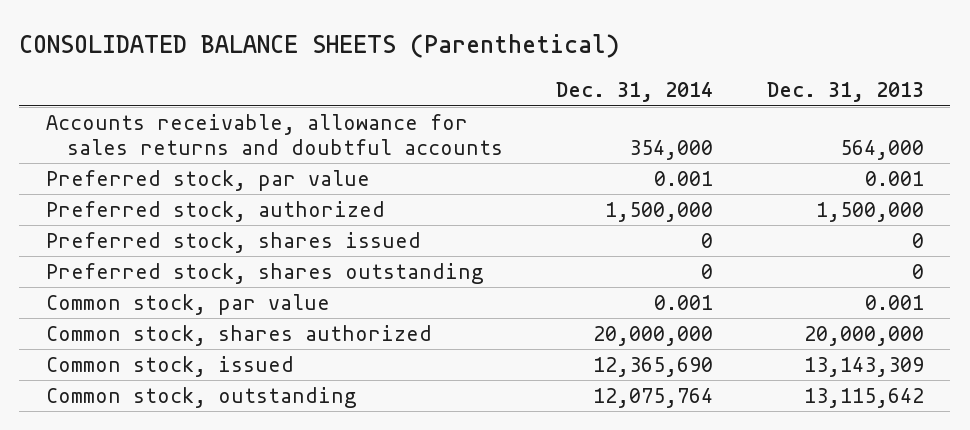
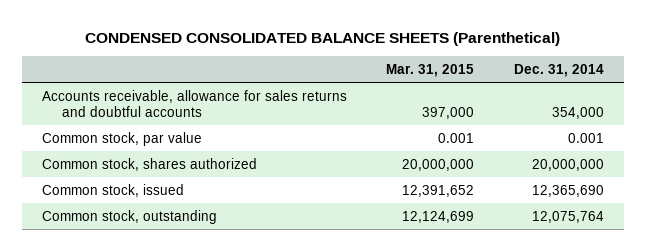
- CONSOLIDATED BALANCE SHEETS (Parenthetical)
+ CONDENSED CONSOLIDATED BALANCE SHEETS (Parenthetical)
- | Dec. 31, 2014 | Dec. 31, 2013
+ | Mar. 31, 2015 | Dec. 31, 2014
- Preferred stock, par value | 0.001 | 0.001
- Preferred stock, authorized | 1,500,000 | 1,500,000
- Preferred stock, shares issued | 0 | 0
- Preferred stock, shares outstanding | 0 | 0

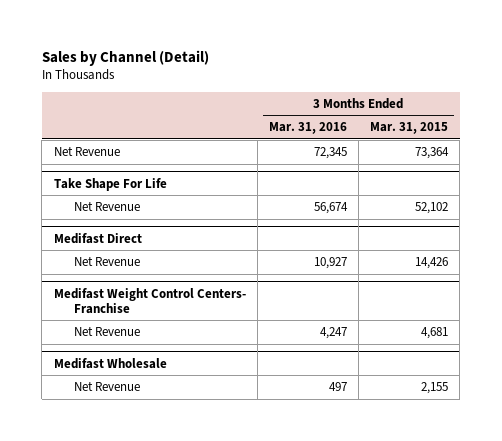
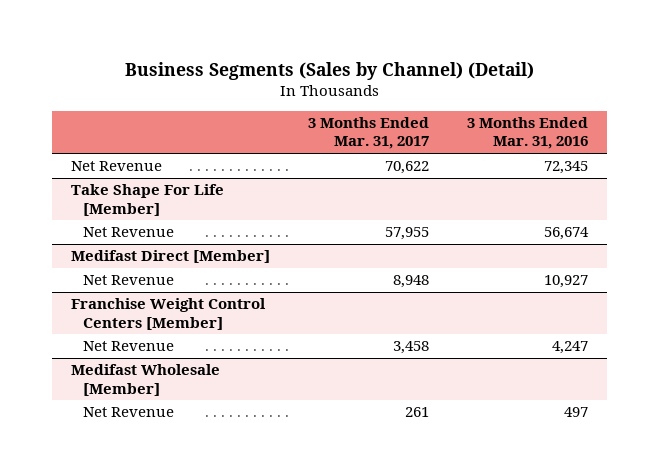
- Sales by Channel (Detail)
+ Business Segments (Sales by Channel) (Detail)
- | 3 Months Ended Mar. 31, 2016 | 3 Months Ended Mar. 31, 2015
+ | 3 Months Ended Mar. 31, 2017 | 3 Months Ended Mar. 31, 2016
- Take Shape For Life
+ Take Shape For Life [Member]
- Medifast Direct
+ Medifast Direct [Member]
- Medifast Weight Control Centers- Franchise
+ Franchise Weight Control Centers [Member]
- Medifast Wholesale
+ Medifast Wholesale [Member]

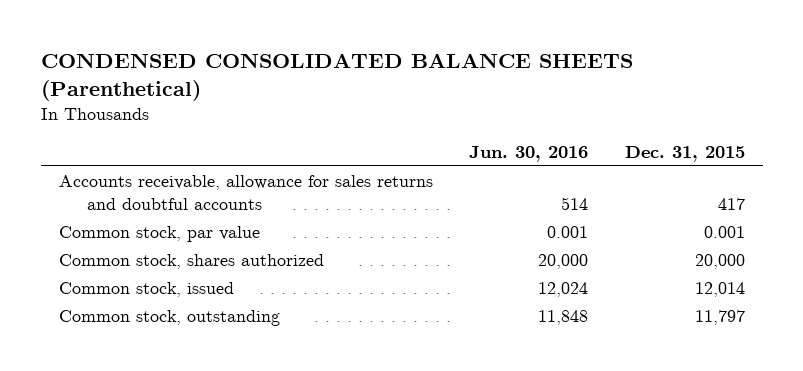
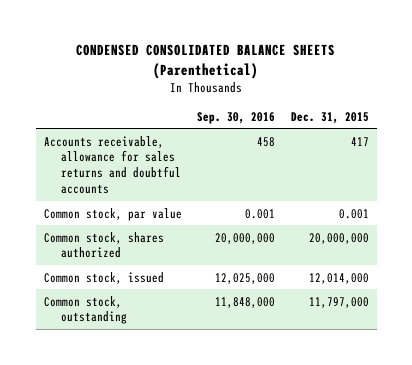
- | Jun. 30, 2016 | Dec. 31, 2015
+ | Sep. 30, 2016 | Dec. 31, 2015
- Common stock, shares authorized | 20,000 | 20,000
- Common stock, issued | 12,024 | 12,014
- Common stock, outstanding | 11,848 | 11,797
+ Common stock, shares authorized | 20,000,000 | 20,000,000
+ Common stock, issued | 12,025,000 | 12,014,000
+ Common stock, outstanding | 11,848,000 | 11,797,000

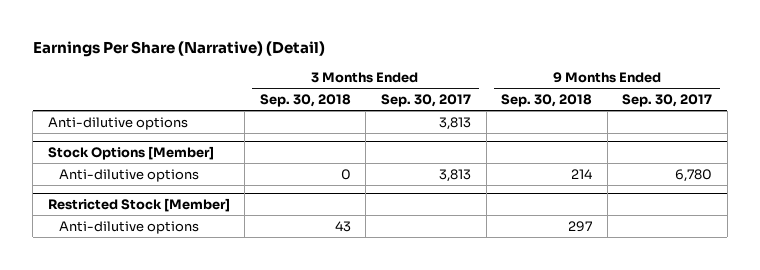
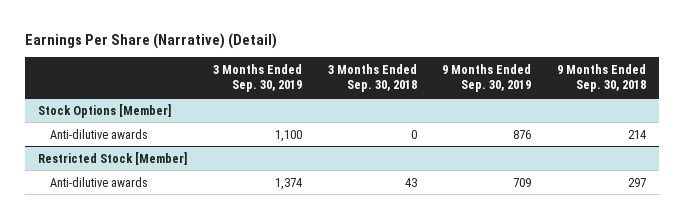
- | 3 Months Ended Sep. 30, 2018 | 3 Months Ended Sep. 30, 2017 | 9 Months Ended Sep. 30, 2018 | 9 Months Ended Sep. 30, 2017
+ | 3 Months Ended Sep. 30, 2019 | 3 Months Ended Sep. 30, 2018 | 9 Months Ended Sep. 30, 2019 | 9 Months Ended Sep. 30, 2018
- Anti-dilutive options | | 3,813 | |
@ Stock Options [Member]
- Anti-dilutive options | 0 | 3,813 | 214 | 6,780
+ Anti-dilutive awards | 1,100 | 0 | 876 | 214
@ Restricted Stock [Member]
- Anti-dilutive options | 43 | | 297 |
+ Anti-dilutive awards | 1,374 | 43 | 709 | 297

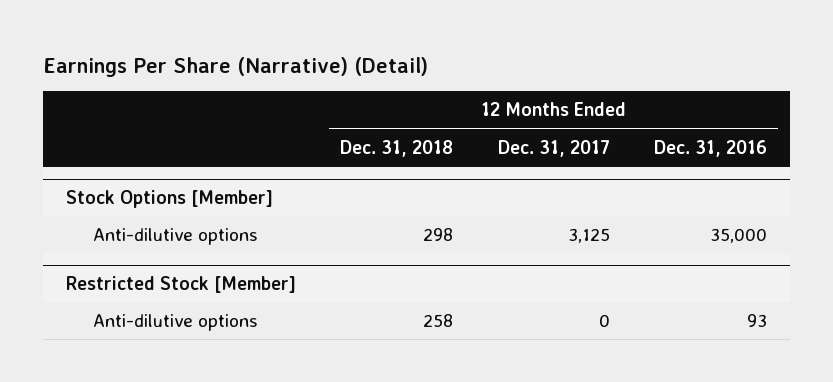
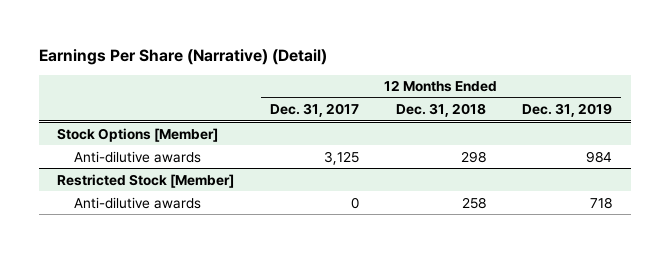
- | 12 Months Ended Dec. 31, 2018 | 12 Months Ended Dec. 31, 2017 | 12 Months Ended Dec. 31, 2016
+ | 12 Months Ended Dec. 31, 2017 | 12 Months Ended Dec. 31, 2018 | 12 Months Ended Dec. 31, 2019
@ Stock Options [Member]
- Anti-dilutive options | 298 | 3,125 | 35,000
+ Anti-dilutive awards | 3,125 | 298 | 984
@ Restricted Stock [Member]
- Anti-dilutive options | 258 | 0 | 93
+ Anti-dilutive awards | 0 | 258 | 718

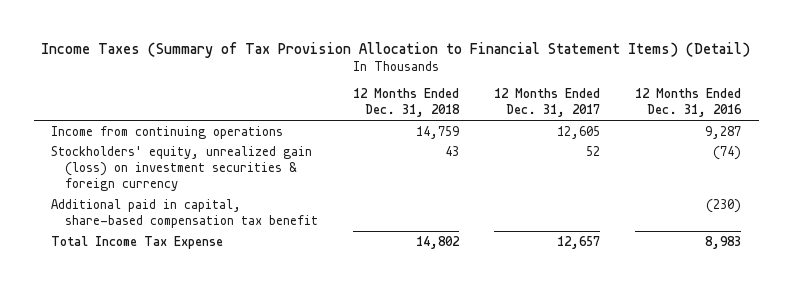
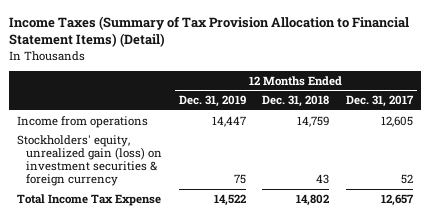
- | 12 Months Ended Dec. 31, 2018 | 12 Months Ended Dec. 31, 2017 | 12 Months Ended Dec. 31, 2016
+ | 12 Months Ended Dec. 31, 2019 | 12 Months Ended Dec. 31, 2018 | 12 Months Ended Dec. 31, 2017
- Income from continuing operations | 14,759 | 12,605 | 9,287
+ Income from operations | 14,447 | 14,759 | 12,605
- Additional paid in capital, share-based compensation tax benefit | | | (230)

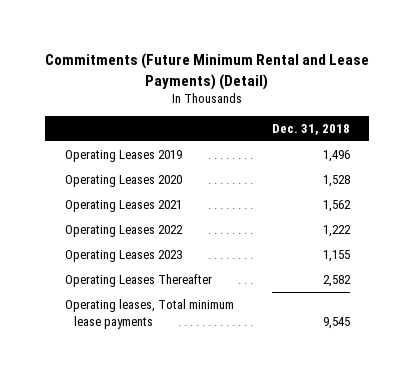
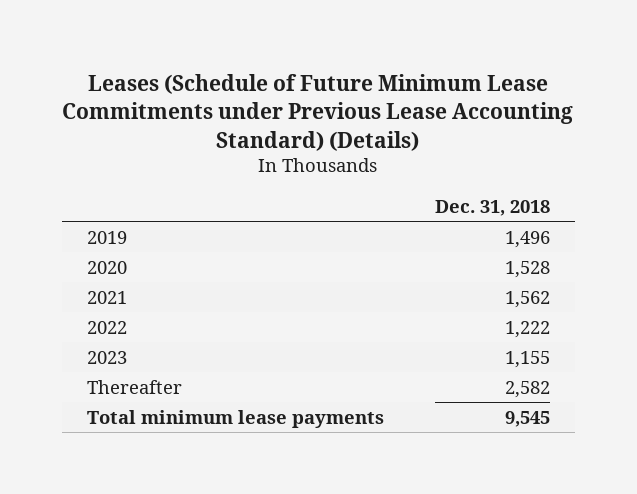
- Commitments (Future Minimum Rental and Lease Payments) (Detail)
+ Leases (Schedule of Future Minimum Lease Commitments under Previous Lease Accounting Standard) (Details)
- Operating Leases 2019 | 1,496
- Operating Leases 2020 | 1,528
- Operating Leases 2021 | 1,562
- Operating Leases 2022 | 1,222
- Operating Leases 2023 | 1,155
- Operating Leases Thereafter | 2,582
- Operating leases, Total minimum lease payments | 9,545
+ 2019 | 1,496
+ 2020 | 1,528
+ 2021 | 1,562
+ 2022 | 1,222
+ 2023 | 1,155
+ Thereafter | 2,582
+ Total minimum lease payments | 9,545

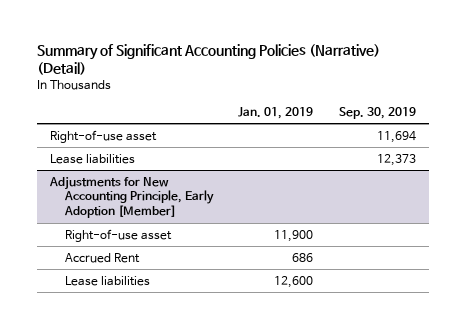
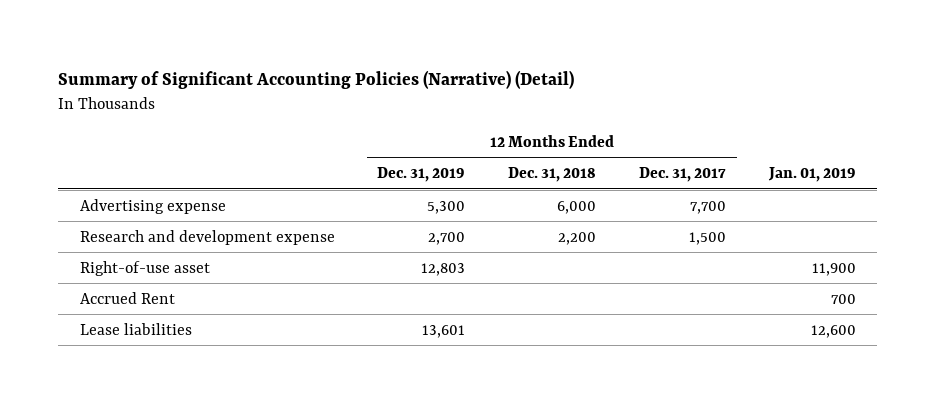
- | Jan. 01, 2019 | Sep. 30, 2019
+ | 12 Months Ended Dec. 31, 2019 | 12 Months Ended Dec. 31, 2018 | 12 Months Ended Dec. 31, 2017 | Jan. 01, 2019
- Right-of-use asset | | 11,694
- Lease liabilities | | 12,373
- Adjustments for New Accounting Principle, Early Adoption [Member]
+ Advertising expense | 5,300 | 6,000 | 7,700 |
+ Research and development expense | 2,700 | 2,200 | 1,500 |
- Accrued Rent | 686 |
+ Accrued Rent | | | | 700

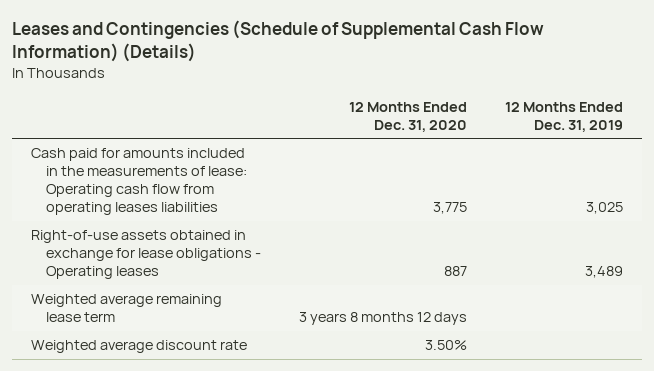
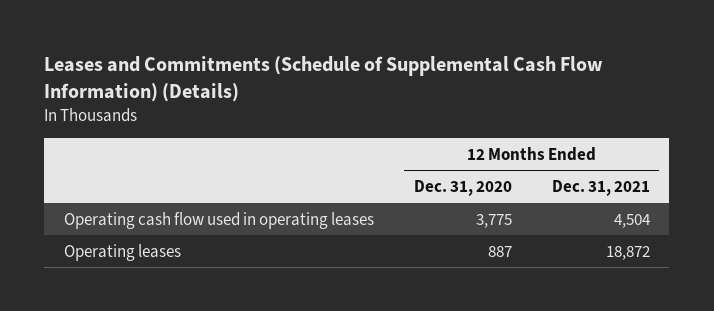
- Leases and Contingencies (Schedule of Supplemental Cash Flow Information) (Details)
+ Leases and Commitments (Schedule of Supplemental Cash Flow Information) (Details)
- | 12 Months Ended Dec. 31, 2020 | 12 Months Ended Dec. 31, 2019
+ | 12 Months Ended Dec. 31, 2020 | 12 Months Ended Dec. 31, 2021
- Cash paid for amounts included in the measurements of lease: Operating cash flow from operating leases liabilities | 3,775 | 3,025
- Right-of-use assets obtained in exchange for lease obligations - Operating leases | 887 | 3,489
- Weighted average remaining lease term | 3 years 8 months 12 days |
- Weighted average discount rate | 3.50% |
+ Operating cash flow used in operating leases | 3,775 | 4,504
+ Operating leases | 887 | 18,872

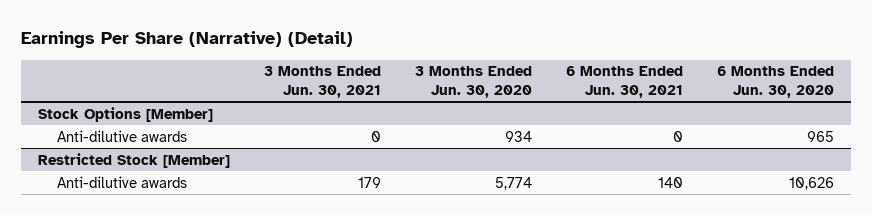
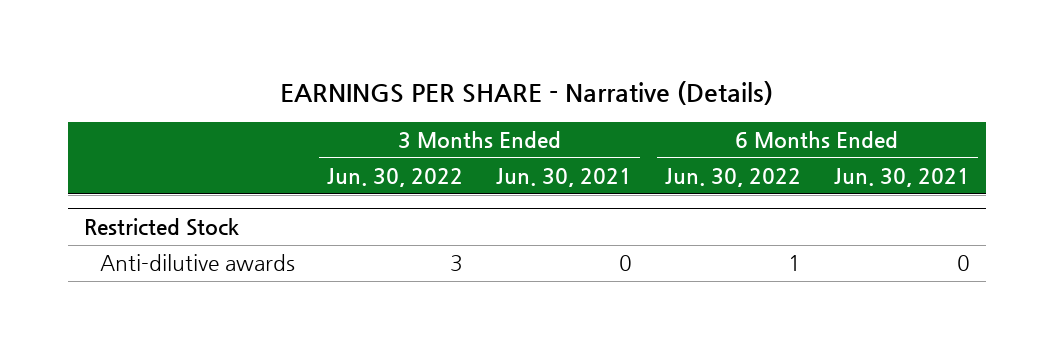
- Earnings Per Share (Narrative) (Detail)
+ EARNINGS PER SHARE - Narrative (Details)
- | 3 Months Ended Jun. 30, 2021 | 3 Months Ended Jun. 30, 2020 | 6 Months Ended Jun. 30, 2021 | 6 Months Ended Jun. 30, 2020
+ | 3 Months Ended Jun. 30, 2022 | 3 Months Ended Jun. 30, 2021 | 6 Months Ended Jun. 30, 2022 | 6 Months Ended Jun. 30, 2021
- Stock Options [Member]
+ Restricted Stock
- Restricted Stock [Member]
- Anti-dilutive awards | 179 | 5,774 | 140 | 10,626

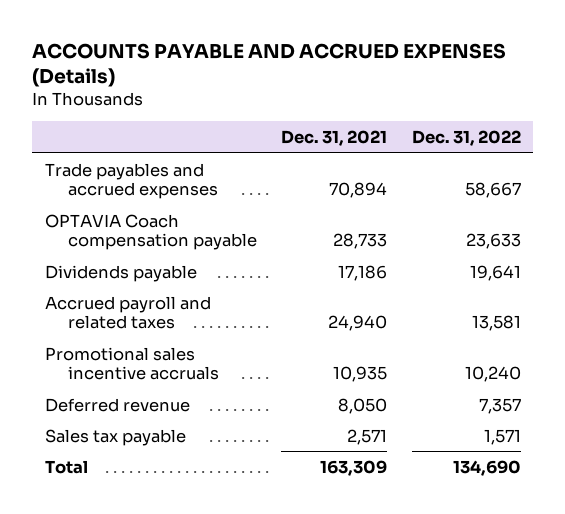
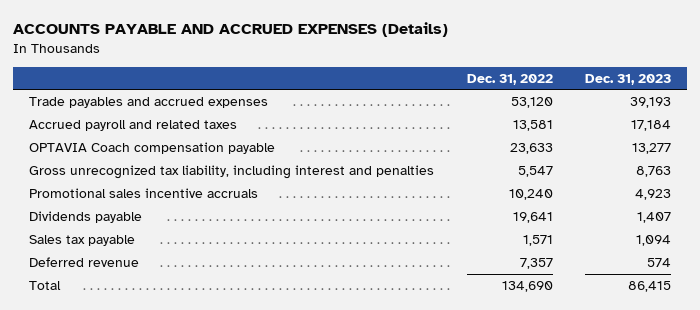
- | Dec. 31, 2021 | Dec. 31, 2022
+ | Dec. 31, 2022 | Dec. 31, 2023
- Trade payables and accrued expenses | 70,894 | 58,667
+ Trade payables and accrued expenses | 53,120 | 39,193
moved down: OPTAVIA Coach compensation payable | 23,633 | 13,277
+ Gross unrecognized tax liability, including interest and penalties | 5,547 | 8,763
moved down: Dividends payable | 19,641 | 1,407
moved down: Deferred revenue | 7,357 | 574

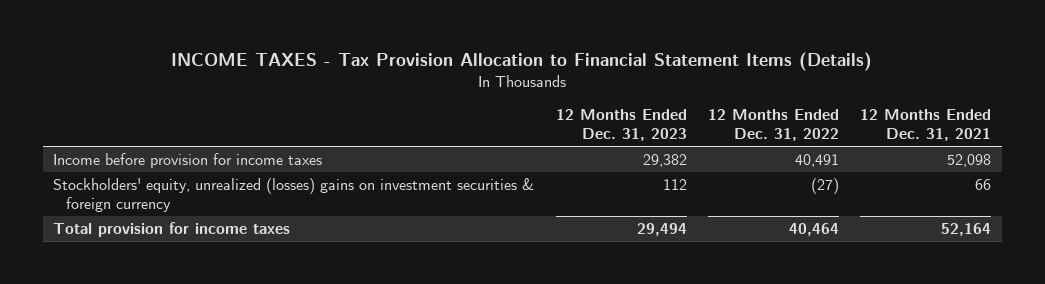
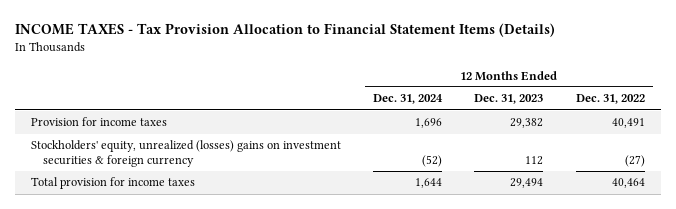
- | 12 Months Ended Dec. 31, 2023 | 12 Months Ended Dec. 31, 2022 | 12 Months Ended Dec. 31, 2021
+ | 12 Months Ended Dec. 31, 2024 | 12 Months Ended Dec. 31, 2023 | 12 Months Ended Dec. 31, 2022
- Income before provision for income taxes | 29,382 | 40,491 | 52,098
+ Provision for income taxes | 1,696 | 29,382 | 40,491

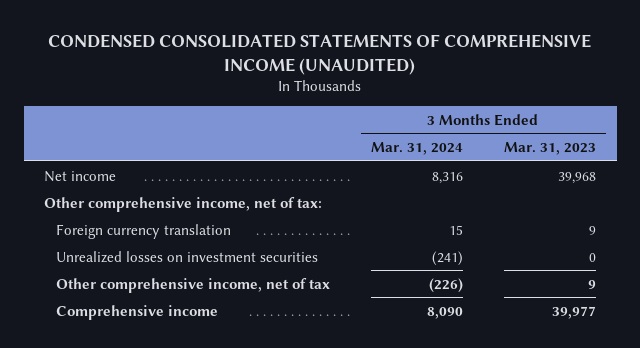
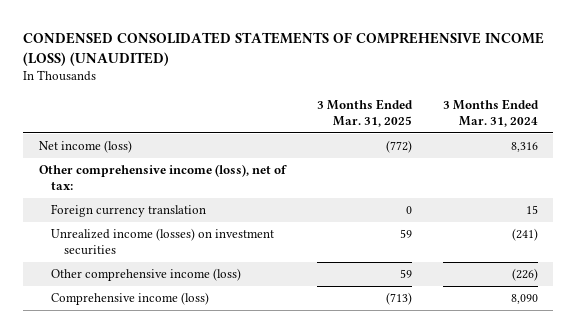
- CONDENSED CONSOLIDATED STATEMENTS OF COMPREHENSIVE INCOME (UNAUDITED)
+ CONDENSED CONSOLIDATED STATEMENTS OF COMPREHENSIVE INCOME (LOSS) (UNAUDITED)
- | 3 Months Ended Mar. 31, 2024 | 3 Months Ended Mar. 31, 2023
+ | 3 Months Ended Mar. 31, 2025 | 3 Months Ended Mar. 31, 2024
- Net income | 8,316 | 39,968
- Other comprehensive income, net of tax:
+ Net income (loss) | (772) | 8,316
+ Other comprehensive income (loss), net of tax:
- Unrealized losses on investment securities | (241) | 0
- Other comprehensive income, net of tax | (226) | 9
- Comprehensive income | 8,090 | 39,977
+ Unrealized income (losses) on investment securities | 59 | (241)
+ Other comprehensive income (loss) | 59 | (226)
+ Comprehensive income (loss) | (713) | 8,090

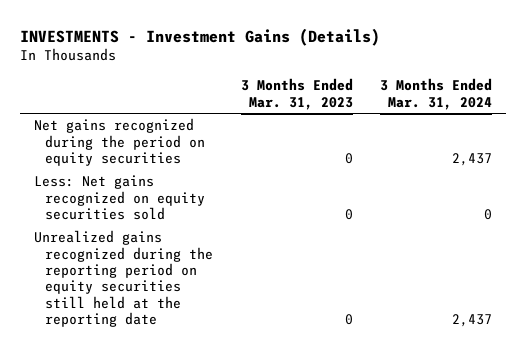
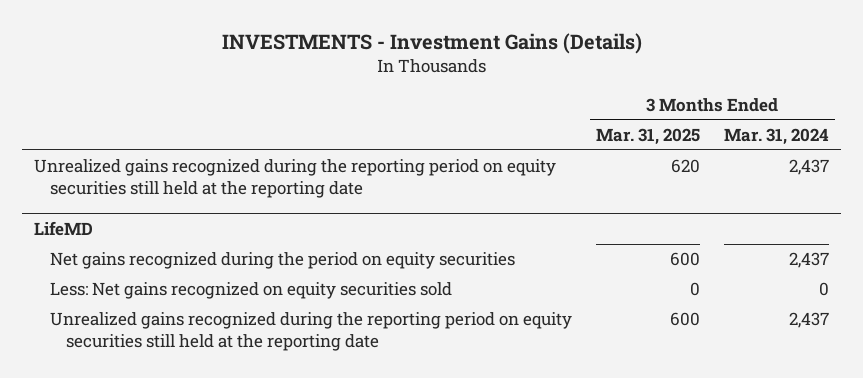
- | 3 Months Ended Mar. 31, 2023 | 3 Months Ended Mar. 31, 2024
+ | 3 Months Ended Mar. 31, 2025 | 3 Months Ended Mar. 31, 2024
+ Unrealized gains recognized during the reporting period on equity securities still held at the reporting date | 620 | 2,437
+ LifeMD

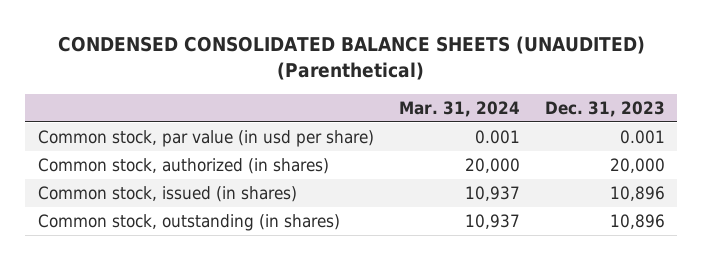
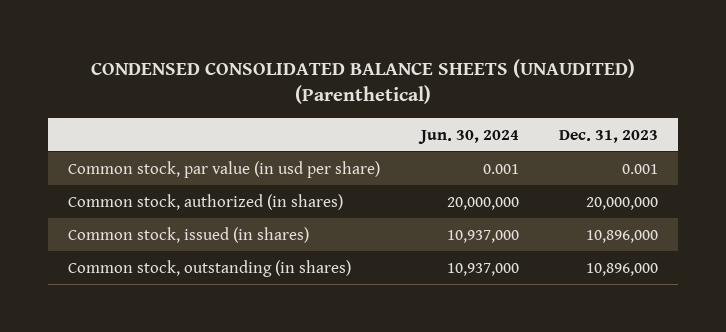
- | Mar. 31, 2024 | Dec. 31, 2023
+ | Jun. 30, 2024 | Dec. 31, 2023
- Common stock, authorized (in shares) | 20,000 | 20,000
- Common stock, issued (in shares) | 10,937 | 10,896
- Common stock, outstanding (in shares) | 10,937 | 10,896
+ Common stock, authorized (in shares) | 20,000,000 | 20,000,000
+ Common stock, issued (in shares) | 10,937,000 | 10,896,000
+ Common stock, outstanding (in shares) | 10,937,000 | 10,896,000

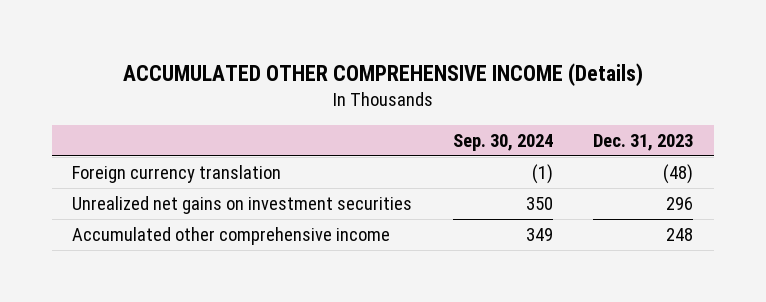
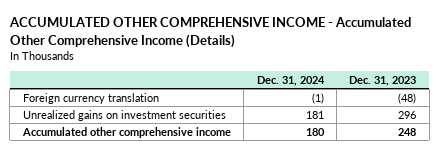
- ACCUMULATED OTHER COMPREHENSIVE INCOME (Details)
+ ACCUMULATED OTHER COMPREHENSIVE INCOME - Accumulated Other Comprehensive Income (Details)
- | Sep. 30, 2024 | Dec. 31, 2023
+ | Dec. 31, 2024 | Dec. 31, 2023
- Unrealized net gains on investment securities | 350 | 296
+ Unrealized gains on investment securities | 181 | 296

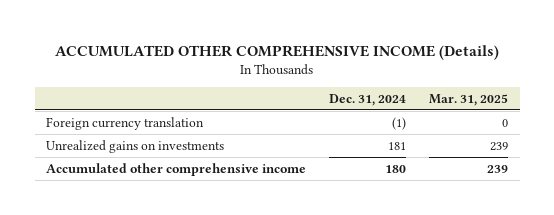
- ACCUMULATED OTHER COMPREHENSIVE INCOME - Accumulated Other Comprehensive Income (Details)
+ ACCUMULATED OTHER COMPREHENSIVE INCOME (Details)
- | Dec. 31, 2024 | Dec. 31, 2023
+ | Dec. 31, 2024 | Mar. 31, 2025
- Unrealized gains on investment securities | 181 | 296
+ Unrealized gains on investments | 181 | 239

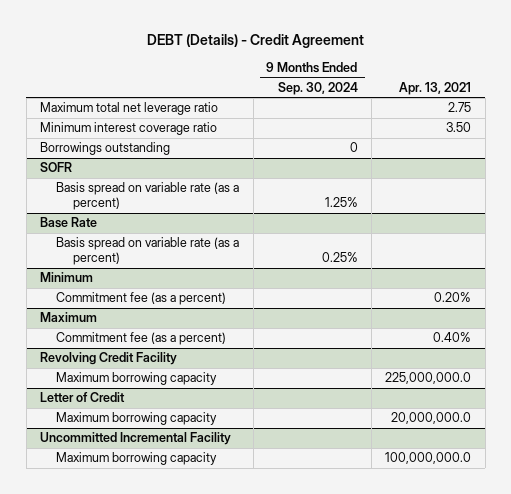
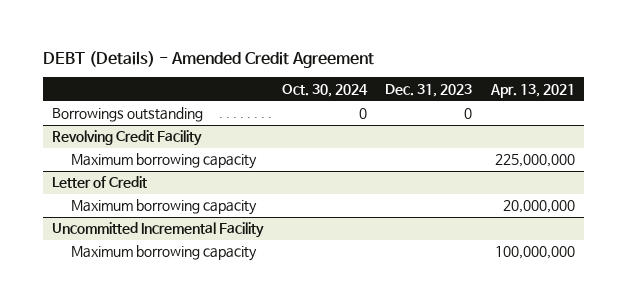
- DEBT (Details) - Credit Agreement
+ DEBT (Details) - Amended Credit Agreement
- | 9 Months Ended Sep. 30, 2024 | Apr. 13, 2021
+ | Oct. 30, 2024 | Dec. 31, 2023 | Apr. 13, 2021
- Maximum total net leverage ratio | | 2.75
- Minimum interest coverage ratio | | 3.50
- SOFR
- Basis spread on variable rate (as a percent) | 1.25% |
- Base Rate
- Basis spread on variable rate (as a percent) | 0.25% |
- Minimum
- Commitment fee (as a percent) | | 0.20%
- Maximum
- Commitment fee (as a percent) | | 0.40%
@ Revolving Credit Facility
- Maximum borrowing capacity | | 225,000,000.0
+ Maximum borrowing capacity | | | 225,000,000
@ Letter of Credit
- Maximum borrowing capacity | | 20,000,000.0
+ Maximum borrowing capacity | | | 20,000,000
@ Uncommitted Incremental Facility
- Maximum borrowing capacity | | 100,000,000.0
+ Maximum borrowing capacity | | | 100,000,000

